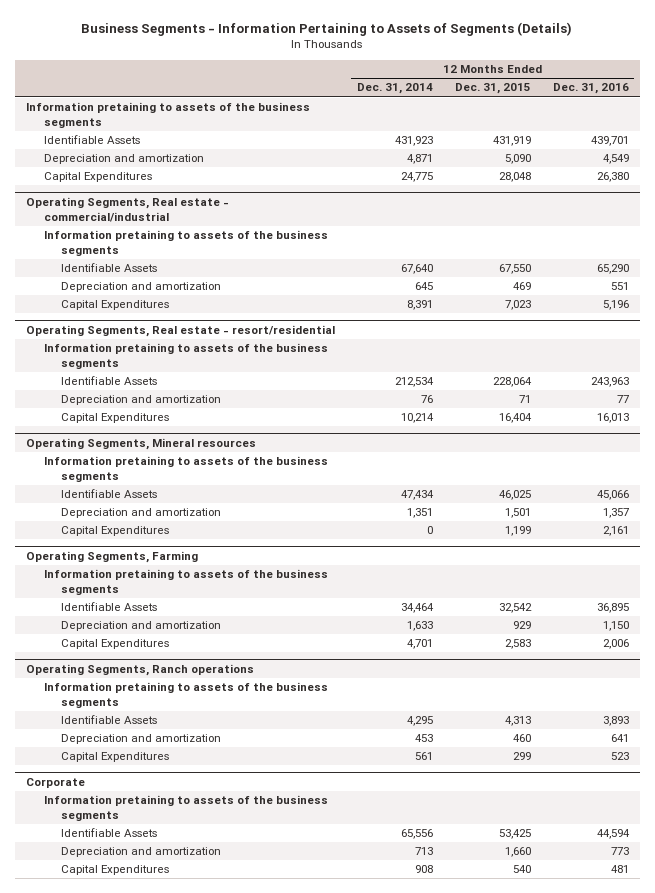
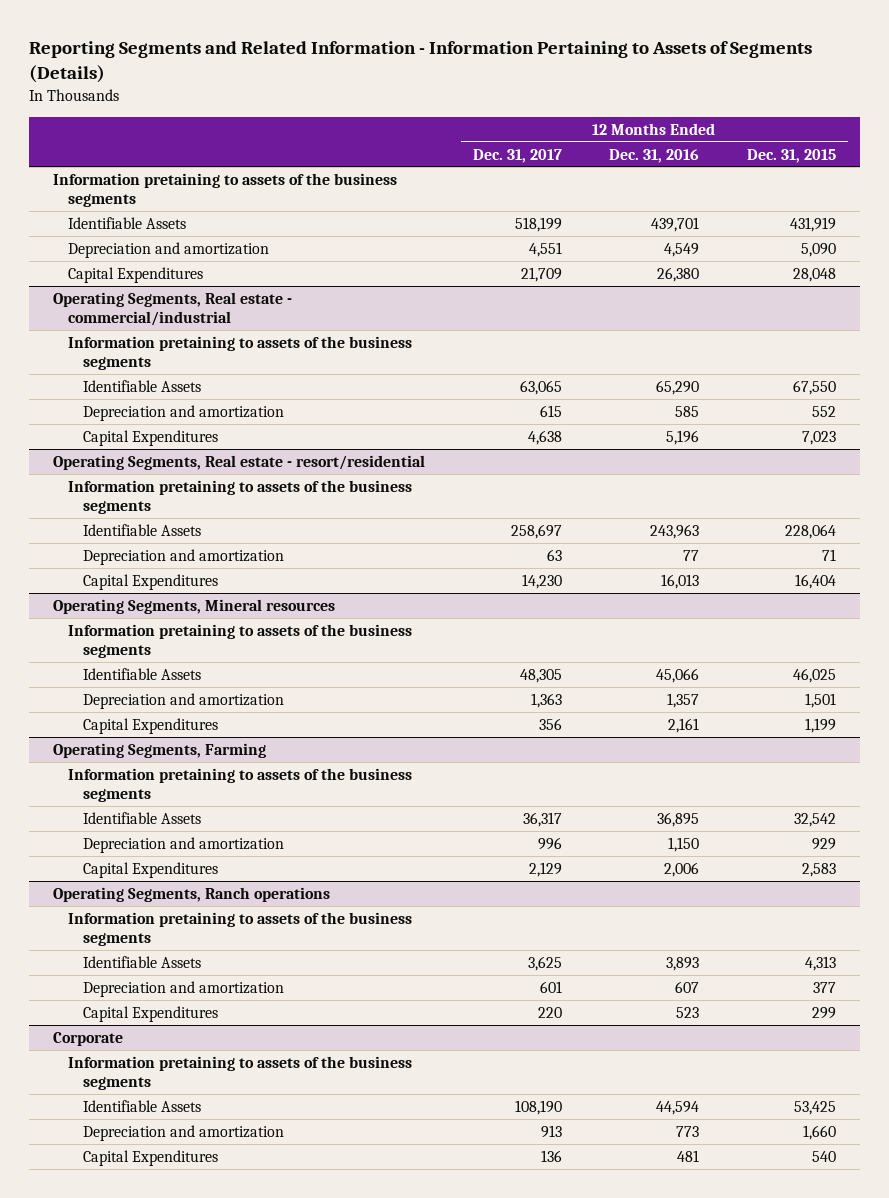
- Business Segments - Information Pertaining to Assets of Segments (Details)
+ Reporting Segments and Related Information - Information Pertaining to Assets of Segments (Details)
- | 12 Months Ended Dec. 31, 2014 | 12 Months Ended Dec. 31, 2015 | 12 Months Ended Dec. 31, 2016
+ | 12 Months Ended Dec. 31, 2017 | 12 Months Ended Dec. 31, 2016 | 12 Months Ended Dec. 31, 2015
@ Operating Segments, Real estate - commercial/industrial
- Depreciation and amortization | 645 | 469 | 551
+ Depreciation and amortization | 615 | 585 | 552
@ Operating Segments, Ranch operations
- Depreciation and amortization | 453 | 460 | 641
+ Depreciation and amortization | 601 | 607 | 377

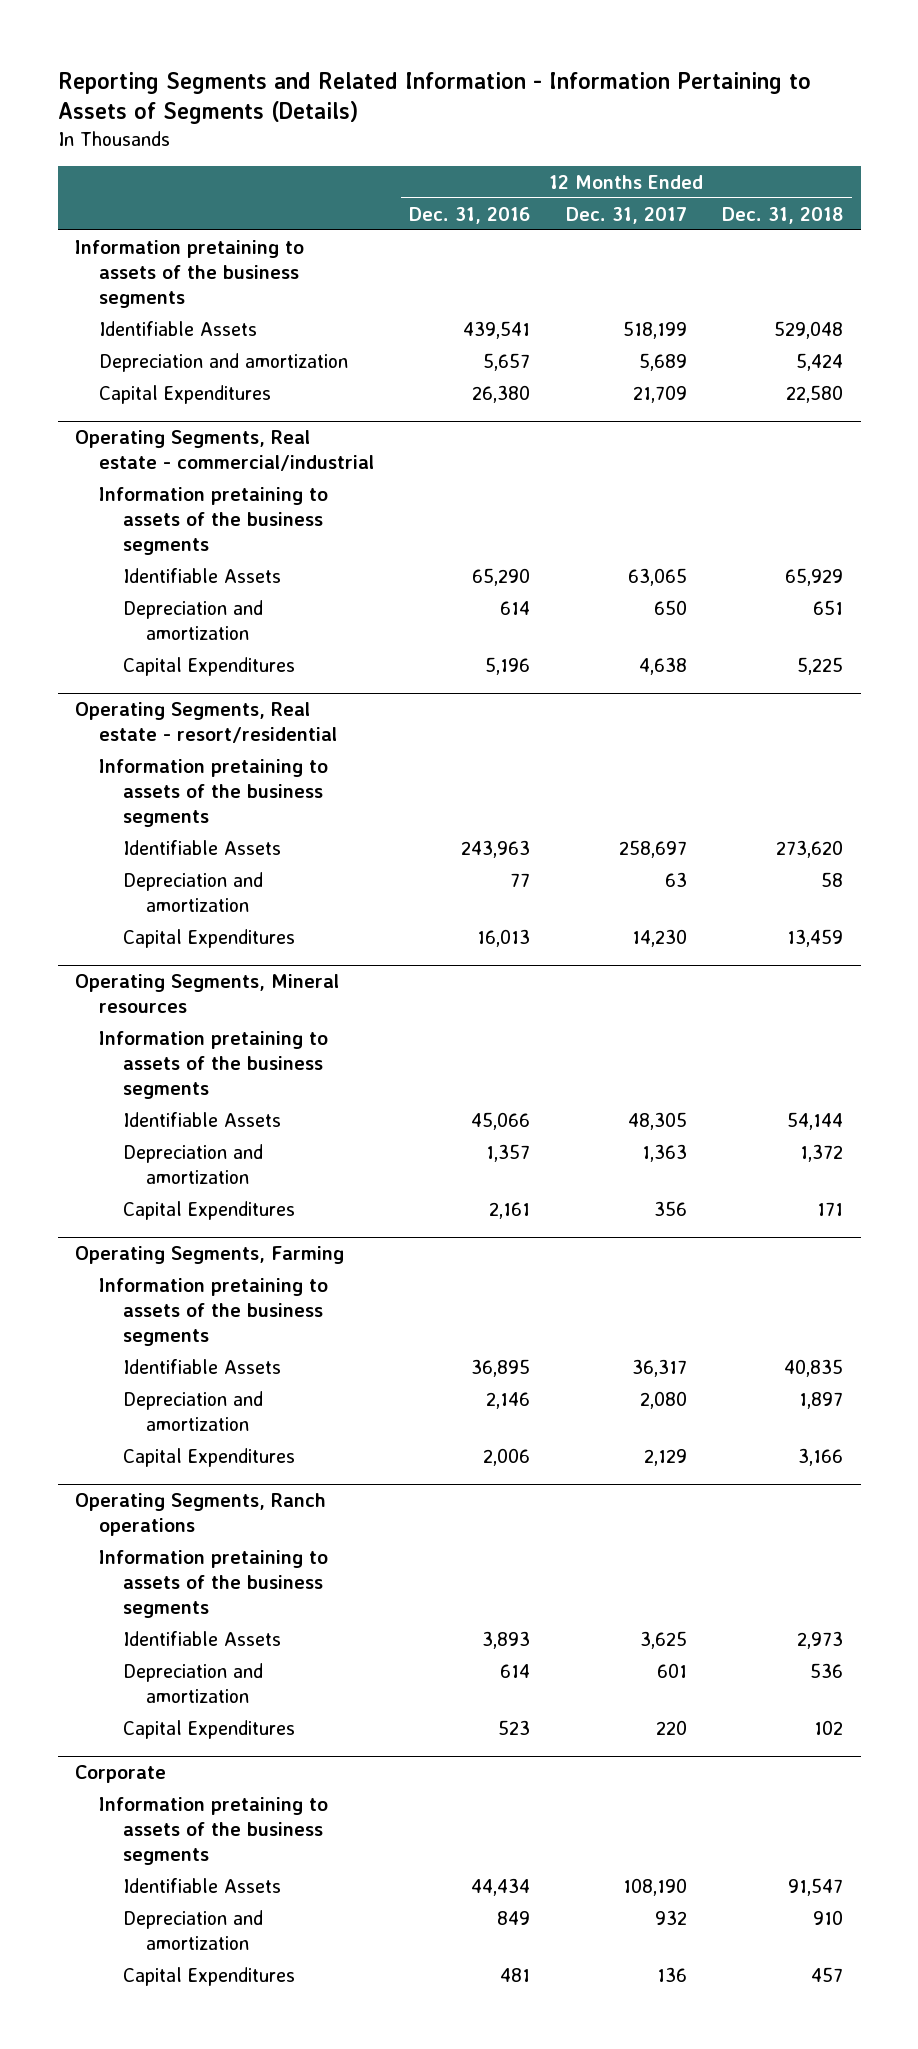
- | 12 Months Ended Dec. 31, 2017 | 12 Months Ended Dec. 31, 2016 | 12 Months Ended Dec. 31, 2015
+ | 12 Months Ended Dec. 31, 2016 | 12 Months Ended Dec. 31, 2017 | 12 Months Ended Dec. 31, 2018
- Identifiable Assets | 518,199 | 439,701 | 431,919
- Depreciation and amortization | 4,551 | 4,549 | 5,090
+ Identifiable Assets | 439,541 | 518,199 | 529,048
+ Depreciation and amortization | 5,657 | 5,689 | 5,424
@ Operating Segments, Real estate - commercial/industrial
- Depreciation and amortization | 615 | 585 | 552
+ Depreciation and amortization | 614 | 650 | 651
@ Operating Segments, Farming
- Depreciation and amortization | 996 | 1,150 | 929
+ Depreciation and amortization | 2,146 | 2,080 | 1,897
@ Operating Segments, Ranch operations
- Depreciation and amortization | 601 | 607 | 377
+ Depreciation and amortization | 614 | 601 | 536
@ Corporate
- Identifiable Assets | 108,190 | 44,594 | 53,425
- Depreciation and amortization | 913 | 773 | 1,660
+ Identifiable Assets | 44,434 | 108,190 | 91,547
+ Depreciation and amortization | 849 | 932 | 910

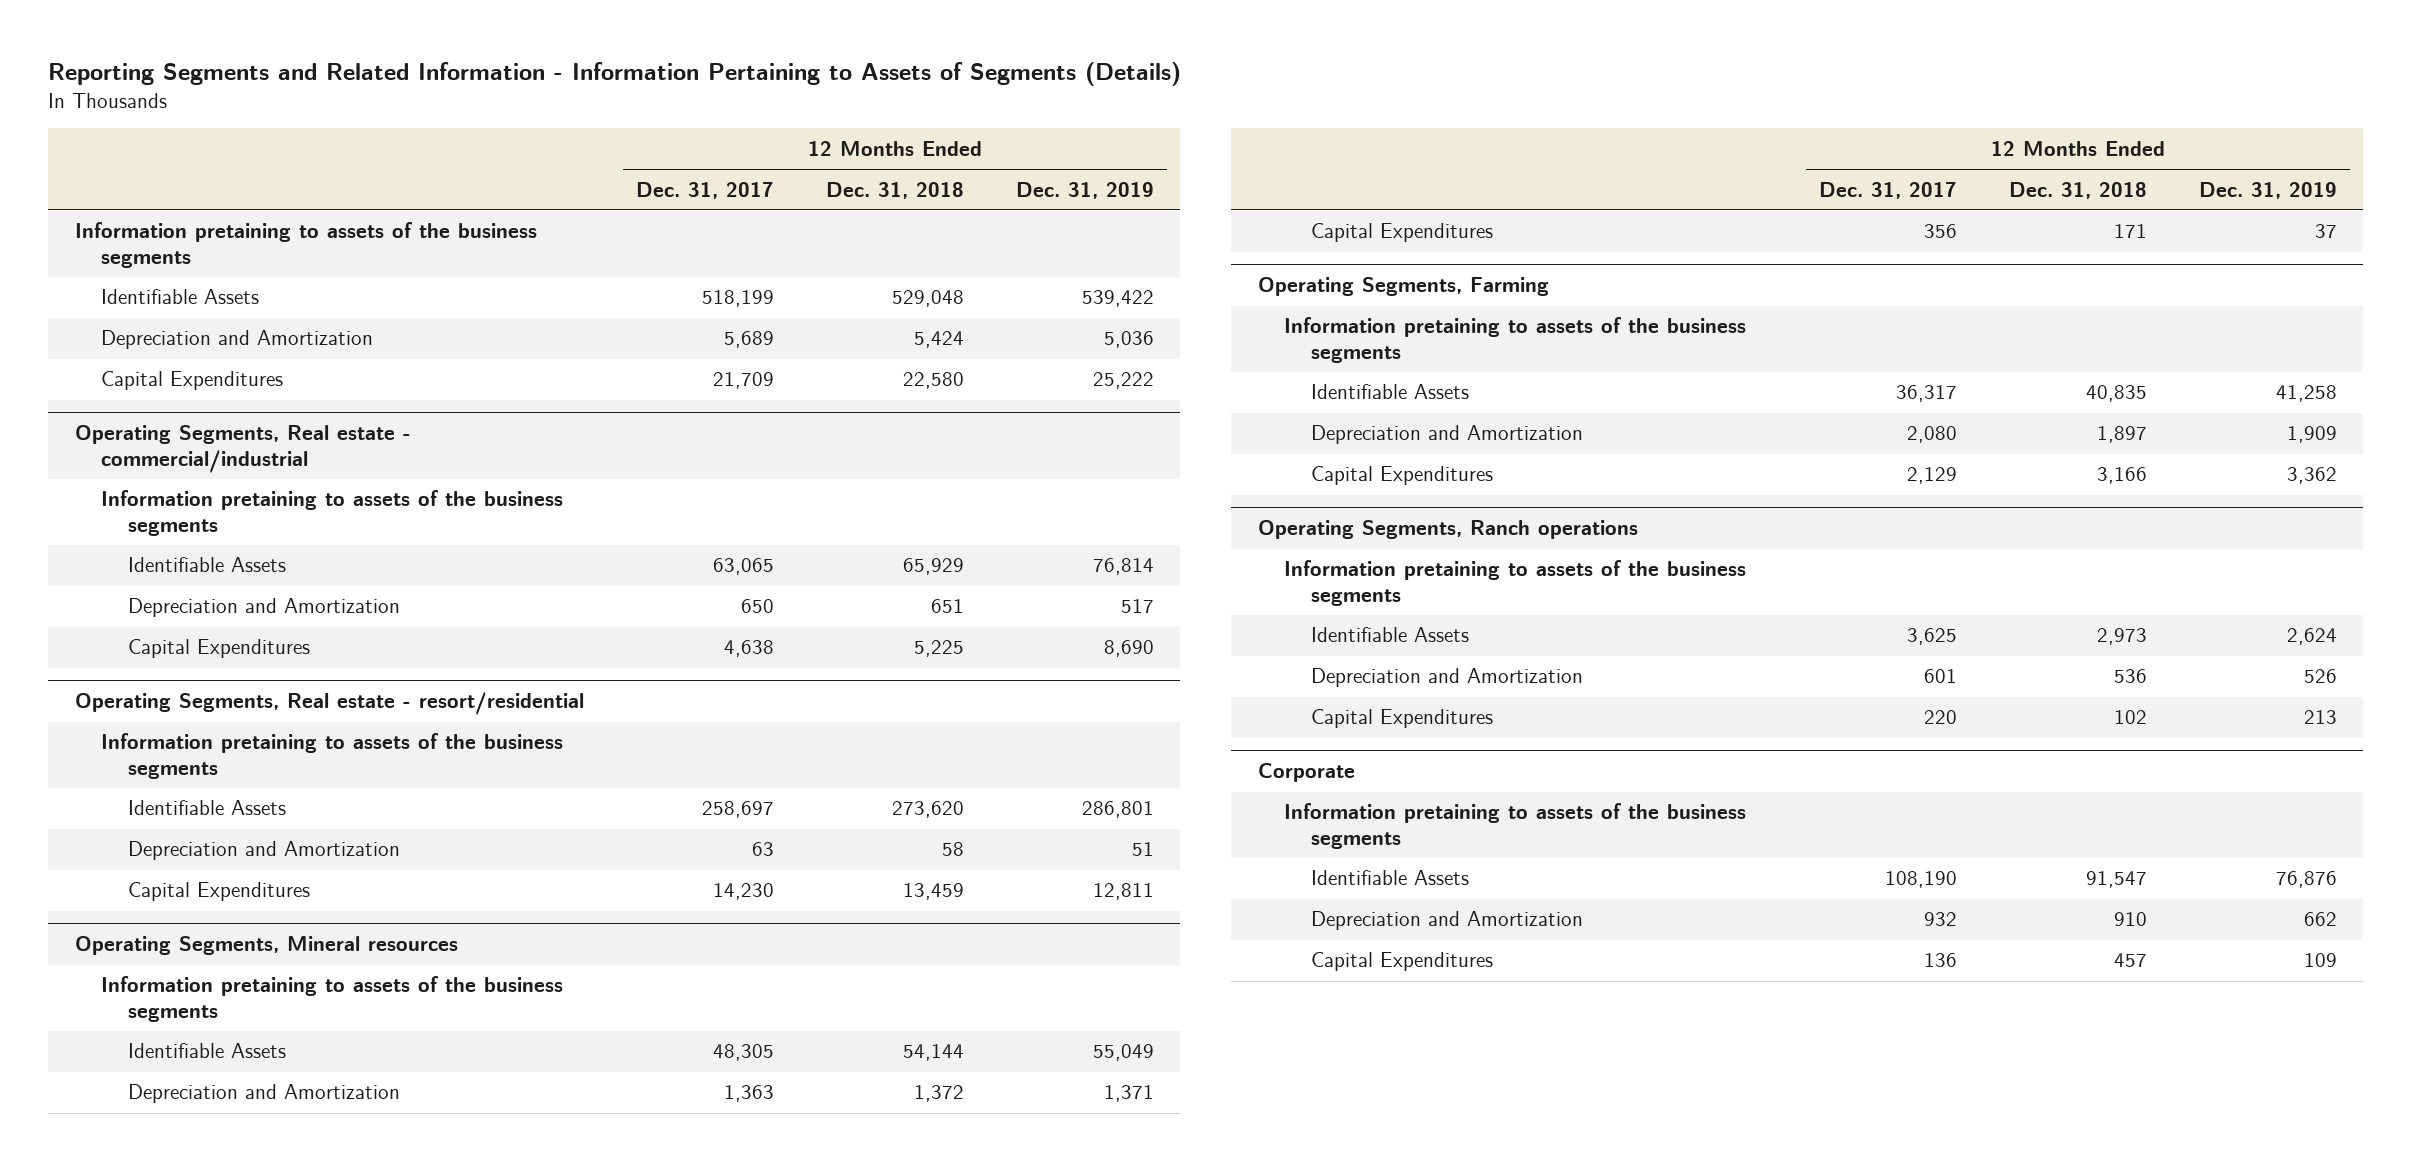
- | 12 Months Ended Dec. 31, 2016 | 12 Months Ended Dec. 31, 2017 | 12 Months Ended Dec. 31, 2018
+ | 12 Months Ended Dec. 31, 2017 | 12 Months Ended Dec. 31, 2018 | 12 Months Ended Dec. 31, 2019
- Depreciation and amortization | 5,657 | 5,689 | 5,424
+ Depreciation and Amortization | 5,689 | 5,424 | 5,036
@ Operating Segments, Real estate - commercial/industrial
- Depreciation and amortization | 614 | 650 | 651
+ Depreciation and Amortization | 650 | 651 | 517
@ Operating Segments, Real estate - resort/residential
- Depreciation and amortization | 77 | 63 | 58
+ Depreciation and Amortization | 63 | 58 | 51
@ Operating Segments, Mineral resources
- Depreciation and amortization | 1,357 | 1,363 | 1,372
+ Depreciation and Amortization | 1,363 | 1,372 | 1,371
@ Operating Segments, Farming
- Depreciation and amortization | 2,146 | 2,080 | 1,897
+ Depreciation and Amortization | 2,080 | 1,897 | 1,909
@ Operating Segments, Ranch operations
- Depreciation and amortization | 614 | 601 | 536
+ Depreciation and Amortization | 601 | 536 | 526
@ Corporate
- Depreciation and amortization | 849 | 932 | 910
+ Depreciation and Amortization | 932 | 910 | 662

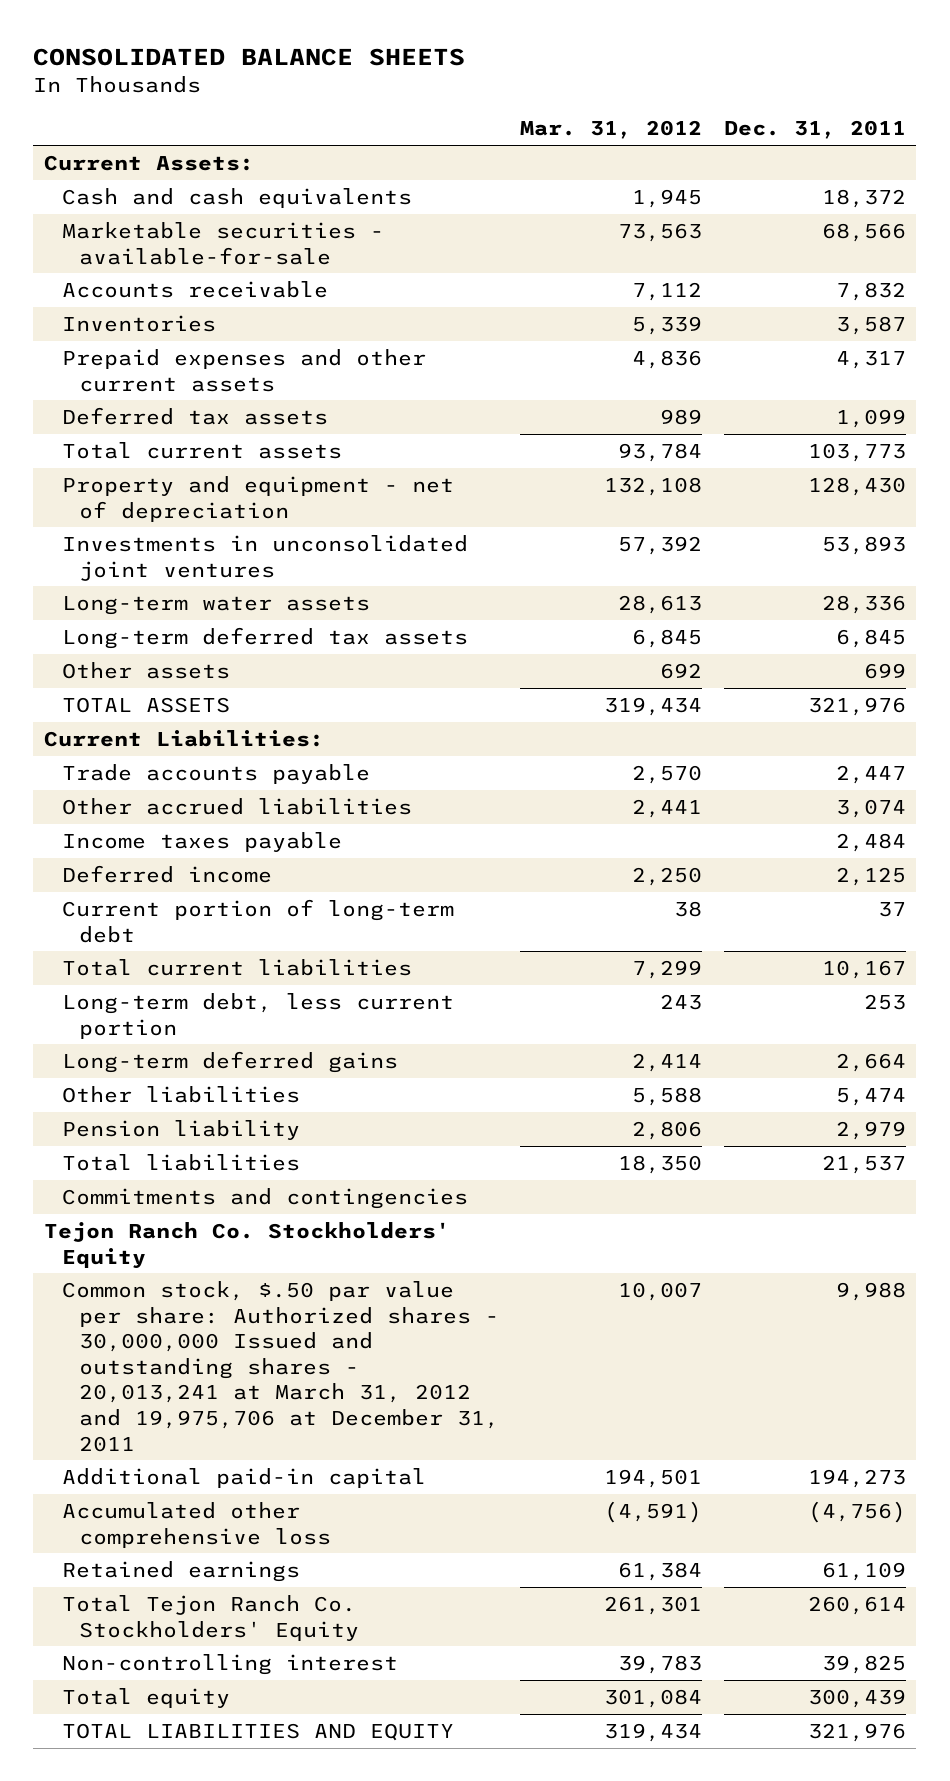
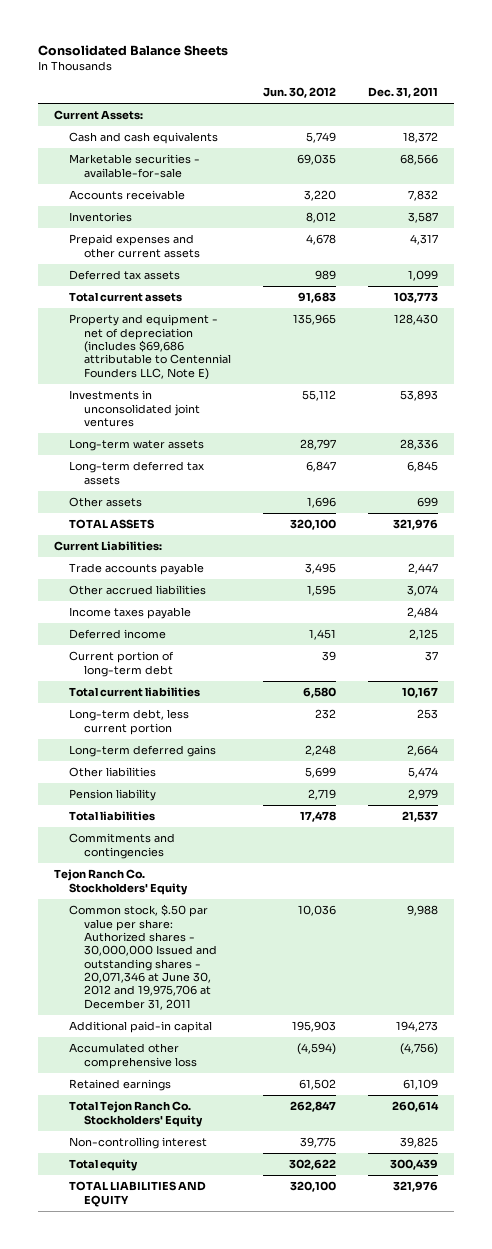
- CONSOLIDATED BALANCE SHEETS
+ Consolidated Balance Sheets
- | Mar. 31, 2012 | Dec. 31, 2011
+ | Jun. 30, 2012 | Dec. 31, 2011
- Property and equipment - net of depreciation | 132,108 | 128,430
+ Property and equipment - net of depreciation (includes $69,686 attributable to Centennial Founders LLC, Note E) | 135,965 | 128,430
- Common stock, $.50 par value per share: Authorized shares - 30,000,000 Issued and outstanding shares - 20,013,241 at March 31, 2012 and 19,975,706 at December 31, 2011 | 10,007 | 9,988
+ Common stock, $.50 par value per share: Authorized shares - 30,000,000 Issued and outstanding shares - 20,071,346 at June 30, 2012 and 19,975,706 at December 31, 2011 | 10,036 | 9,988

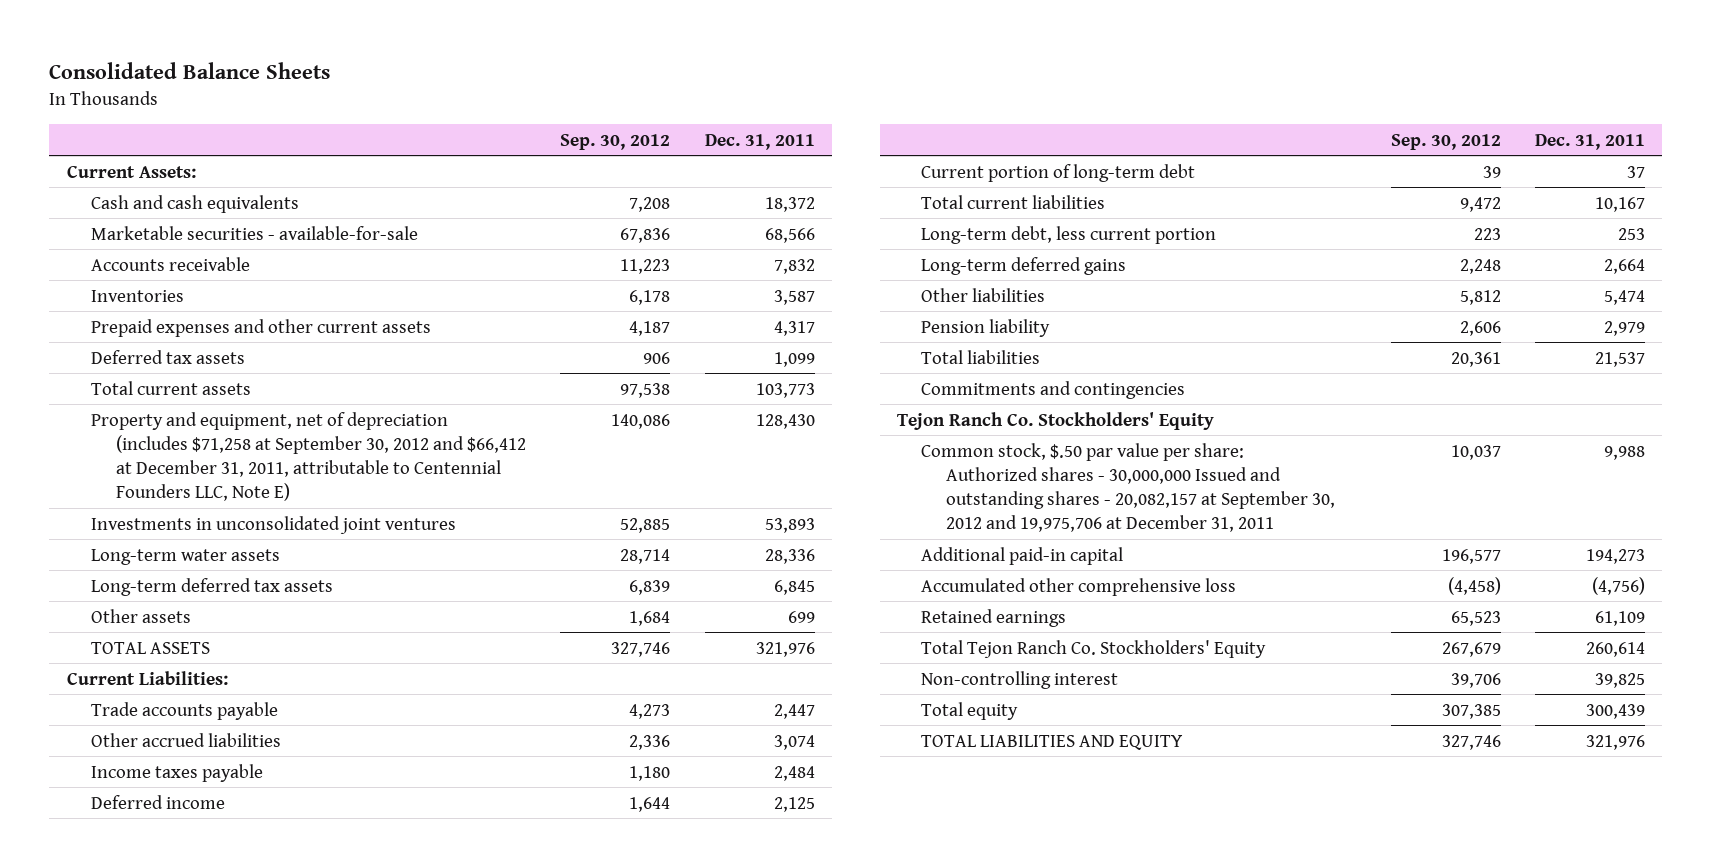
- | Jun. 30, 2012 | Dec. 31, 2011
+ | Sep. 30, 2012 | Dec. 31, 2011
- Property and equipment - net of depreciation (includes $69,686 attributable to Centennial Founders LLC, Note E) | 135,965 | 128,430
+ Property and equipment, net of depreciation (includes $71,258 at September 30, 2012 and $66,412 at December 31, 2011, attributable to Centennial Founders LLC, Note E) | 140,086 | 128,430
- Common stock, $.50 par value per share: Authorized shares - 30,000,000 Issued and outstanding shares - 20,071,346 at June 30, 2012 and 19,975,706 at December 31, 2011 | 10,036 | 9,988
+ Common stock, $.50 par value per share: Authorized shares - 30,000,000 Issued and outstanding shares - 20,082,157 at September 30, 2012 and 19,975,706 at December 31, 2011 | 10,037 | 9,988

